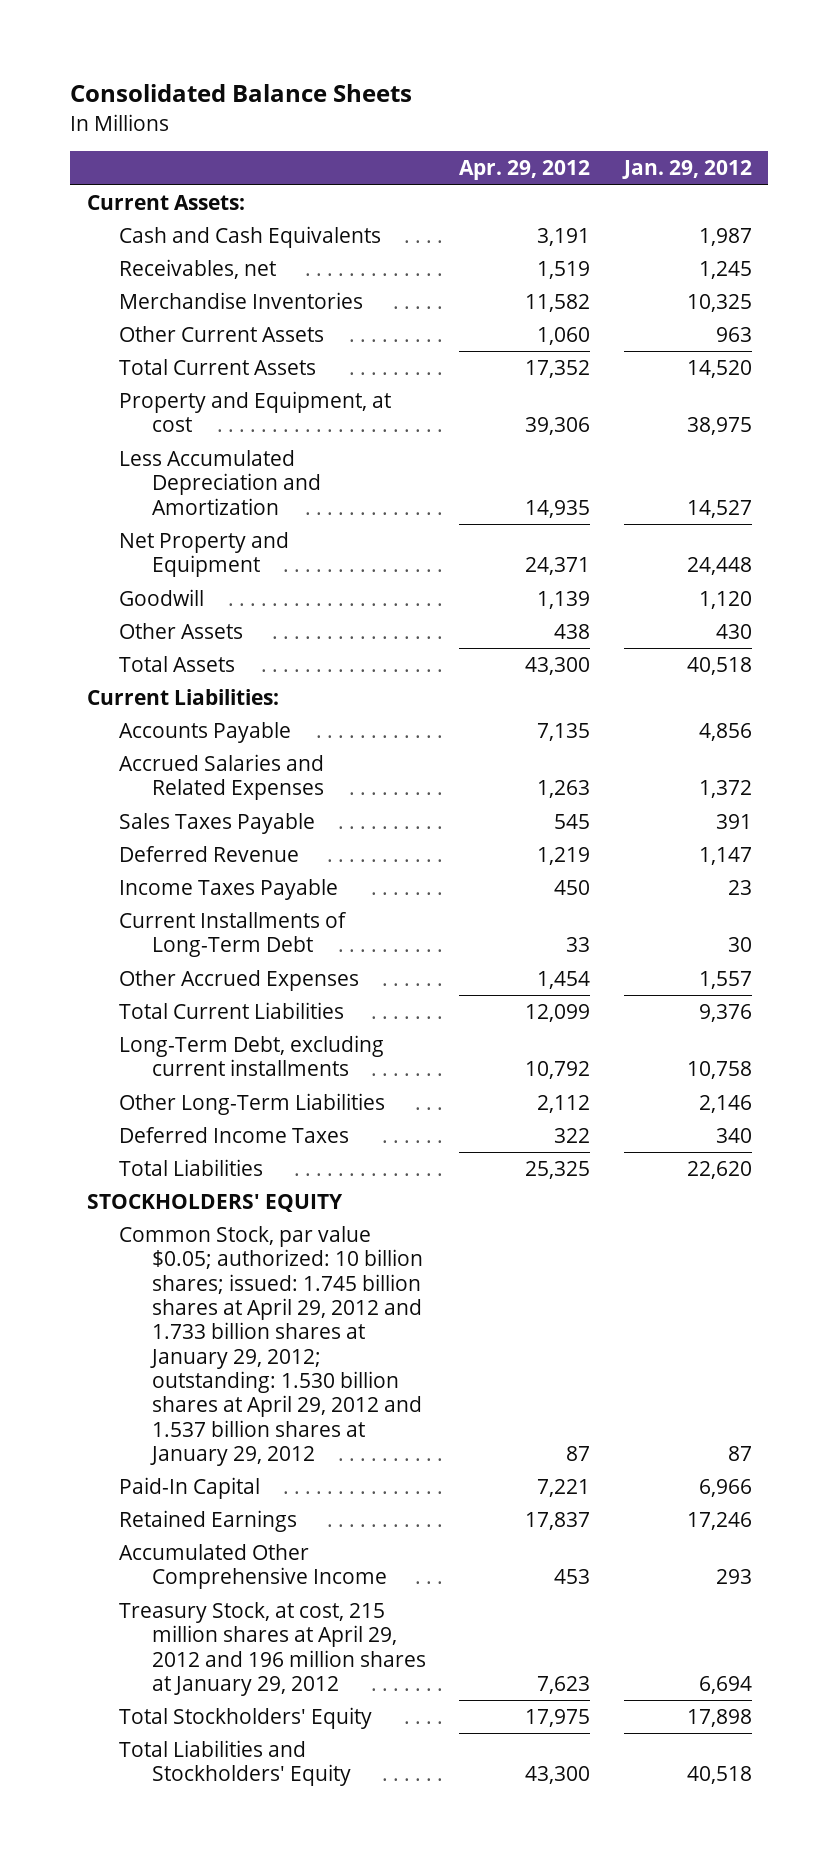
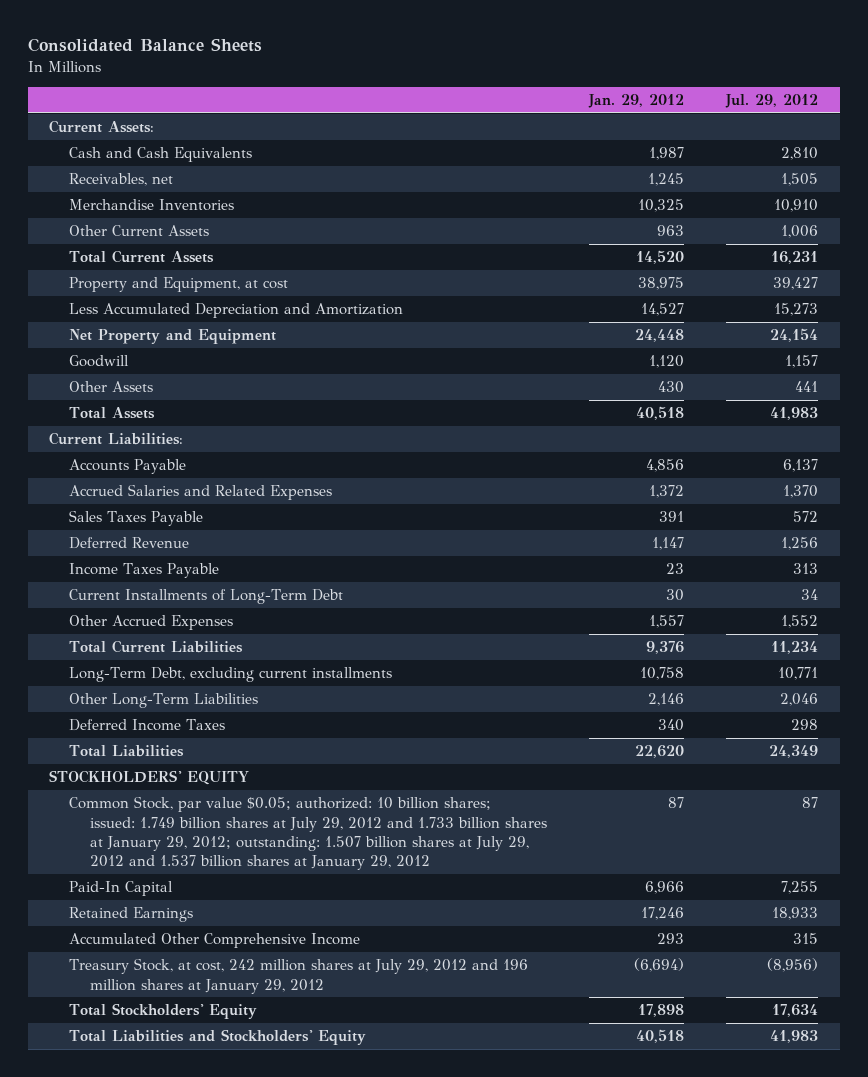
- | Apr. 29, 2012 | Jan. 29, 2012
+ | Jan. 29, 2012 | Jul. 29, 2012
- Common Stock, par value $0.05; authorized: 10 billion shares; issued: 1.745 billion shares at April 29, 2012 and 1.733 billion shares at January 29, 2012; outstanding: 1.530 billion shares at April 29, 2012 and 1.537 billion shares at January 29, 2012 | 87 | 87
+ Common Stock, par value $0.05; authorized: 10 billion shares; issued: 1.749 billion shares at July 29, 2012 and 1.733 billion shares at January 29, 2012; outstanding: 1.507 billion shares at July 29, 2012 and 1.537 billion shares at January 29, 2012 | 87 | 87
- Treasury Stock, at cost, 215 million shares at April 29, 2012 and 196 million shares at January 29, 2012 | 7,623 | 6,694
+ Treasury Stock, at cost, 242 million shares at July 29, 2012 and 196 million shares at January 29, 2012 | (6,694) | (8,956)

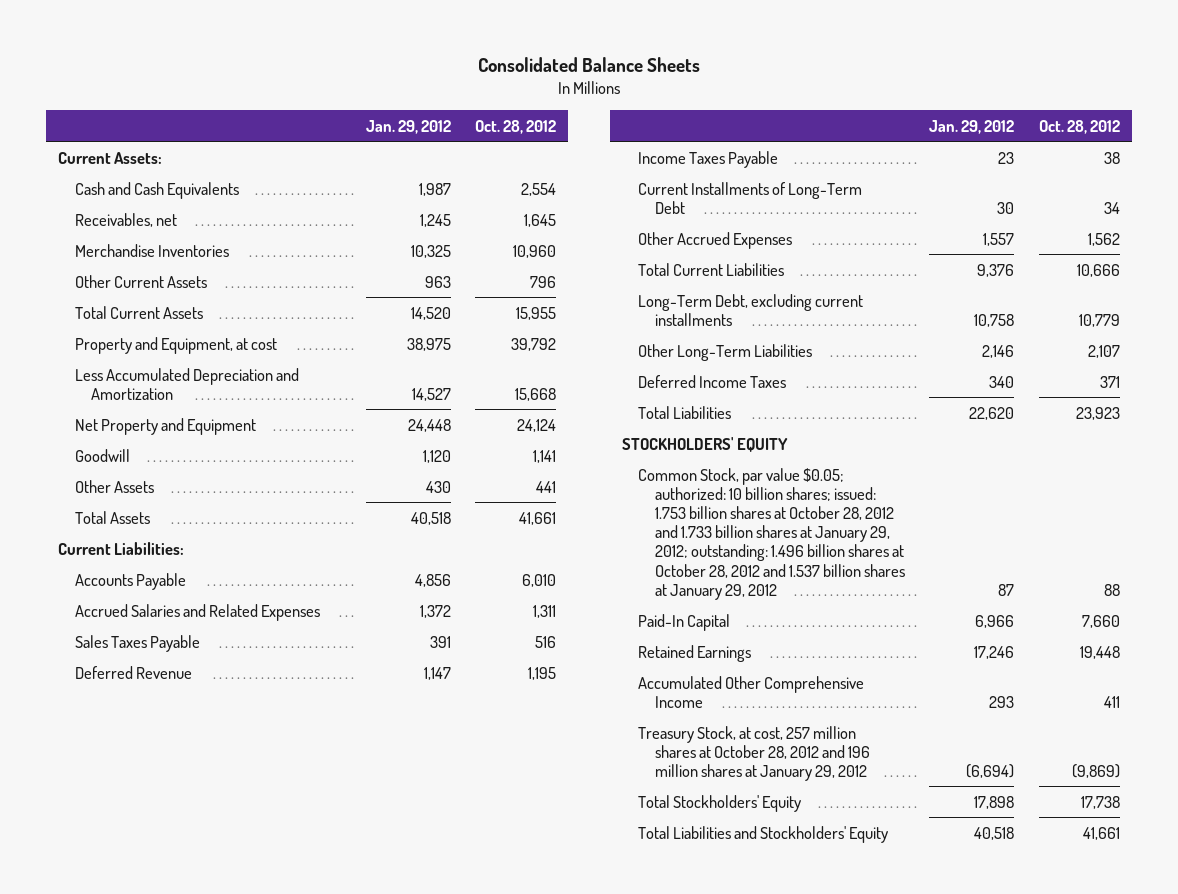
- | Jan. 29, 2012 | Jul. 29, 2012
+ | Jan. 29, 2012 | Oct. 28, 2012
- Common Stock, par value $0.05; authorized: 10 billion shares; issued: 1.749 billion shares at July 29, 2012 and 1.733 billion shares at January 29, 2012; outstanding: 1.507 billion shares at July 29, 2012 and 1.537 billion shares at January 29, 2012 | 87 | 87
+ Common Stock, par value $0.05; authorized: 10 billion shares; issued: 1.753 billion shares at October 28, 2012 and 1.733 billion shares at January 29, 2012; outstanding: 1.496 billion shares at October 28, 2012 and 1.537 billion shares at January 29, 2012 | 87 | 88
- Treasury Stock, at cost, 242 million shares at July 29, 2012 and 196 million shares at January 29, 2012 | (6,694) | (8,956)
+ Treasury Stock, at cost, 257 million shares at October 28, 2012 and 196 million shares at January 29, 2012 | (6,694) | (9,869)

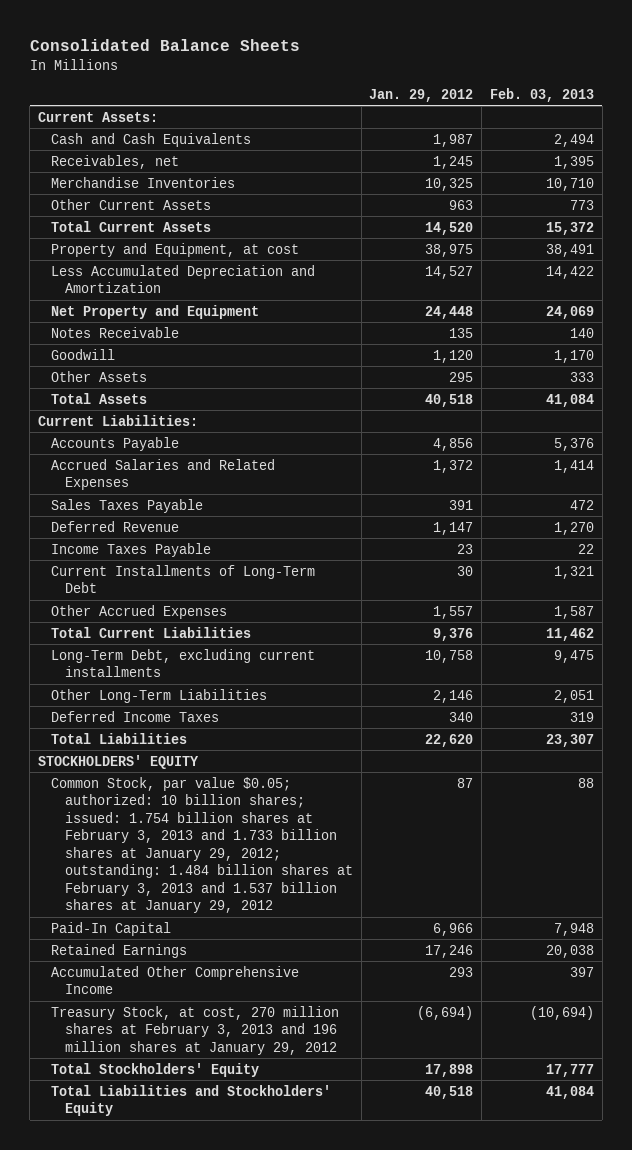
- | Jan. 29, 2012 | Oct. 28, 2012
+ | Jan. 29, 2012 | Feb. 03, 2013
+ Notes Receivable | 135 | 140
- Other Assets | 430 | 441
+ Other Assets | 295 | 333
- Common Stock, par value $0.05; authorized: 10 billion shares; issued: 1.753 billion shares at October 28, 2012 and 1.733 billion shares at January 29, 2012; outstanding: 1.496 billion shares at October 28, 2012 and 1.537 billion shares at January 29, 2012 | 87 | 88
+ Common Stock, par value $0.05; authorized: 10 billion shares; issued: 1.754 billion shares at February 3, 2013 and 1.733 billion shares at January 29, 2012; outstanding: 1.484 billion shares at February 3, 2013 and 1.537 billion shares at January 29, 2012 | 87 | 88
- Treasury Stock, at cost, 257 million shares at October 28, 2012 and 196 million shares at January 29, 2012 | (6,694) | (9,869)
+ Treasury Stock, at cost, 270 million shares at February 3, 2013 and 196 million shares at January 29, 2012 | (6,694) | (10,694)

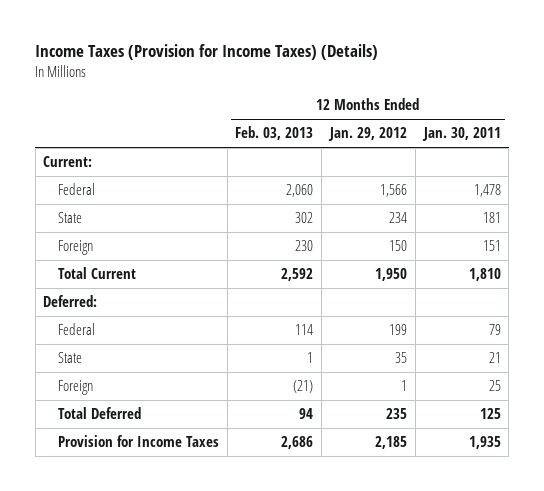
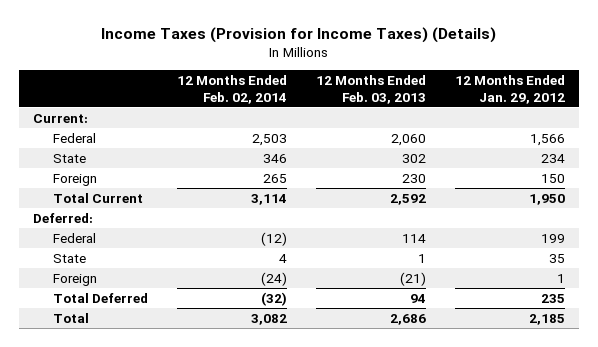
- | 12 Months Ended Feb. 03, 2013 | 12 Months Ended Jan. 29, 2012 | 12 Months Ended Jan. 30, 2011
+ | 12 Months Ended Feb. 02, 2014 | 12 Months Ended Feb. 03, 2013 | 12 Months Ended Jan. 29, 2012
- Provision for Income Taxes | 2,686 | 2,185 | 1,935
+ Total | 3,082 | 2,686 | 2,185

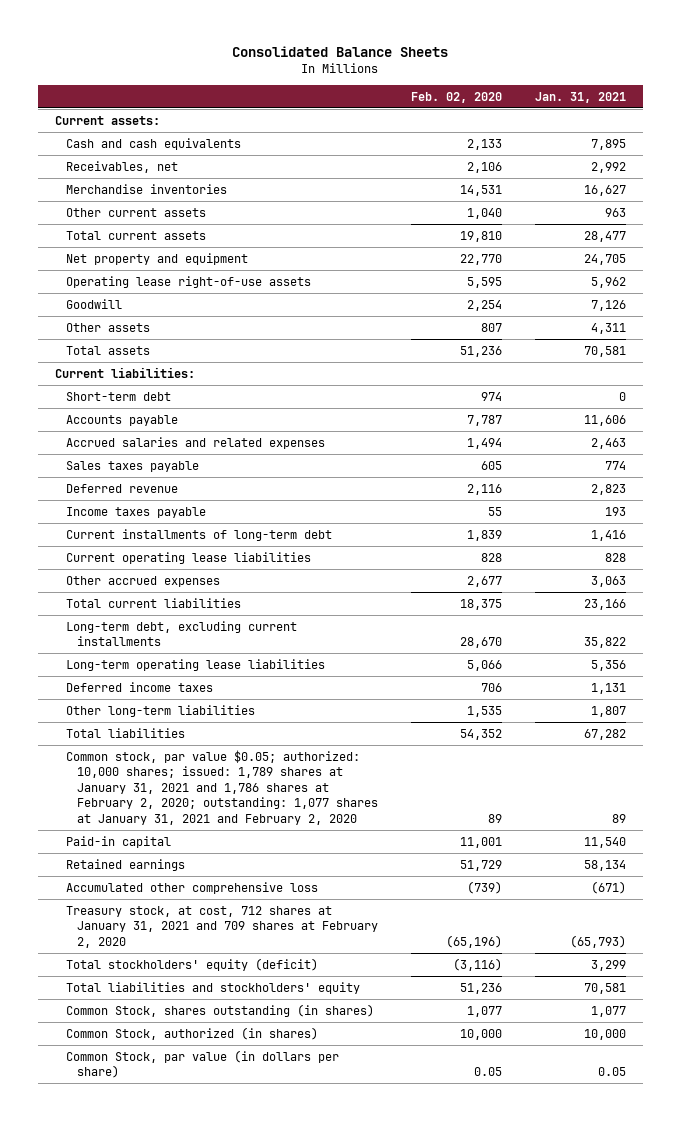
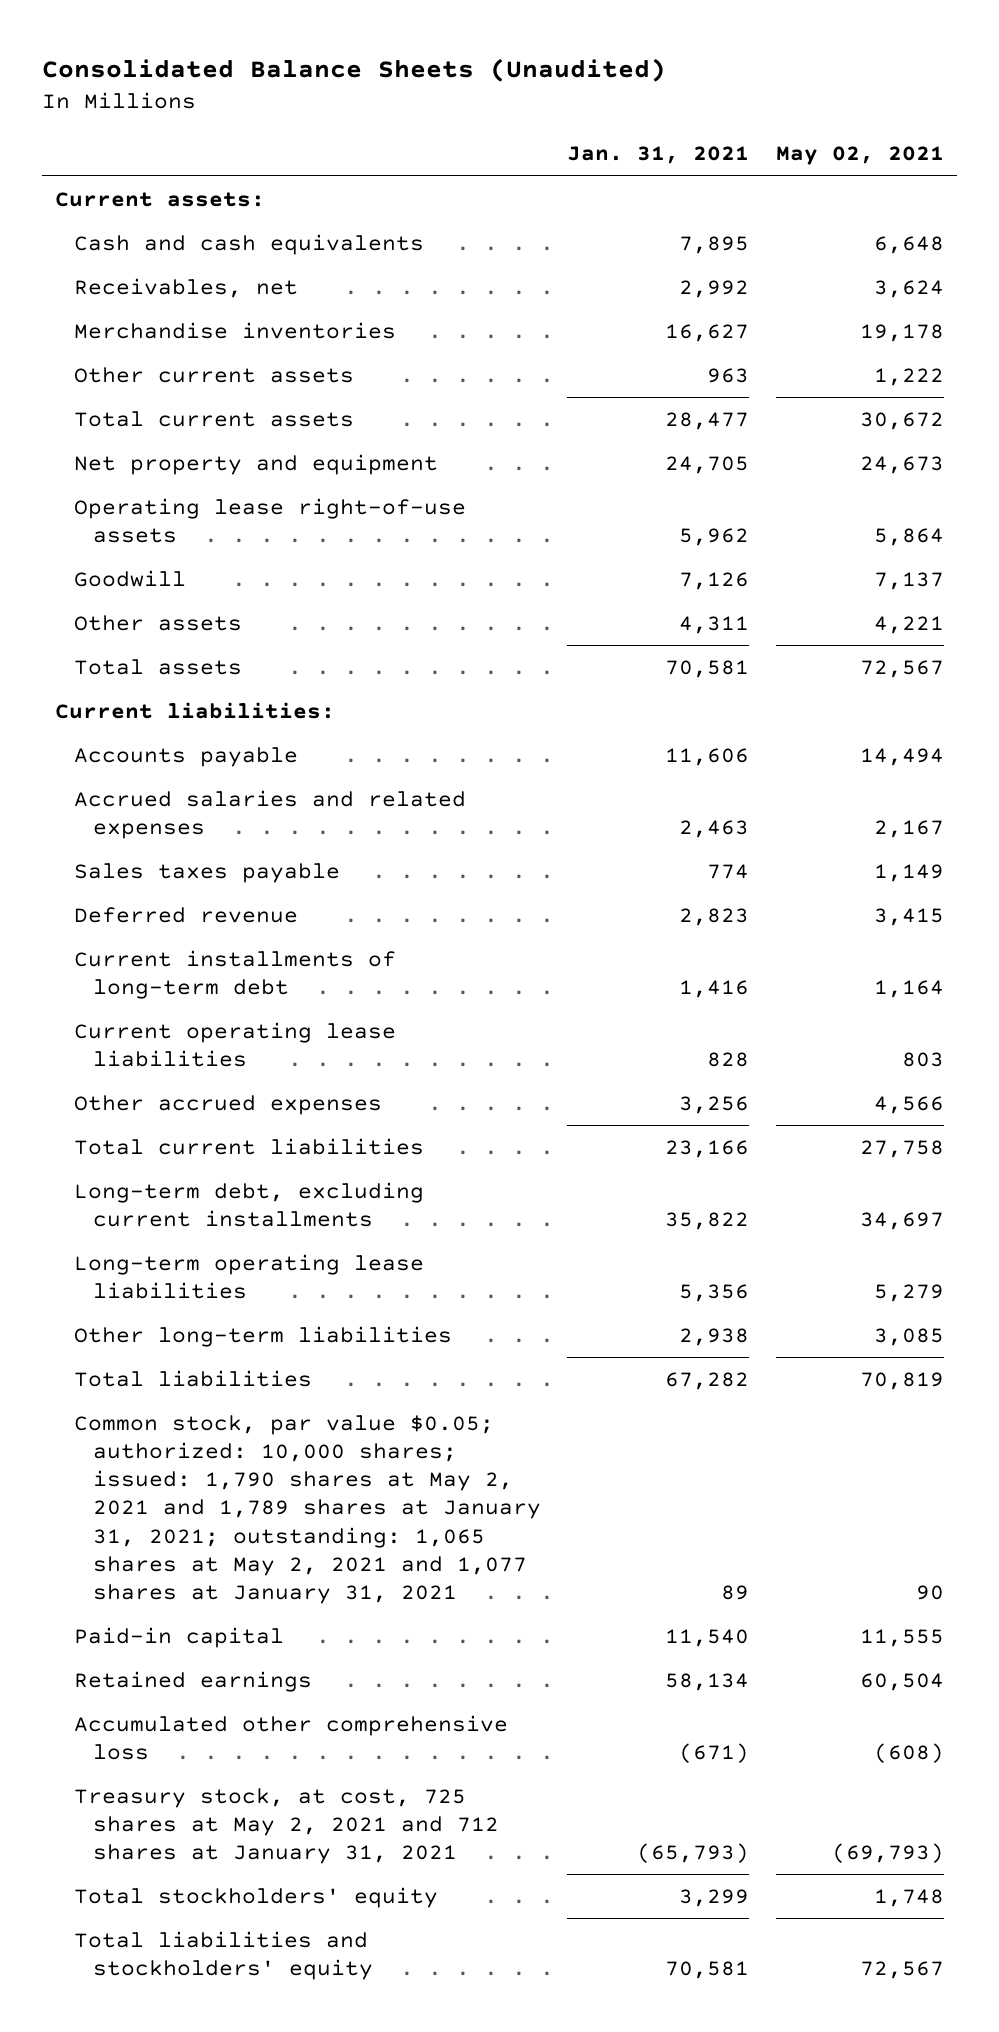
- Consolidated Balance Sheets
+ Consolidated Balance Sheets (Unaudited)
- | Feb. 02, 2020 | Jan. 31, 2021
+ | Jan. 31, 2021 | May 02, 2021
- Short-term debt | 974 | 0
- Income taxes payable | 55 | 193
- Other accrued expenses | 2,677 | 3,063
+ Other accrued expenses | 3,256 | 4,566
- Deferred income taxes | 706 | 1,131
- Other long-term liabilities | 1,535 | 1,807
+ Other long-term liabilities | 2,938 | 3,085
- Common stock, par value $0.05; authorized: 10,000 shares; issued: 1,789 shares at January 31, 2021 and 1,786 shares at February 2, 2020; outstanding: 1,077 shares at January 31, 2021 and February 2, 2020 | 89 | 89
+ Common stock, par value $0.05; authorized: 10,000 shares; issued: 1,790 shares at May 2, 2021 and 1,789 shares at January 31, 2021; outstanding: 1,065 shares at May 2, 2021 and 1,077 shares at January 31, 2021 | 89 | 90
- Treasury stock, at cost, 712 shares at January 31, 2021 and 709 shares at February 2, 2020 | (65,196) | (65,793)
- Total stockholders' equity (deficit) | (3,116) | 3,299
+ Treasury stock, at cost, 725 shares at May 2, 2021 and 712 shares at January 31, 2021 | (65,793) | (69,793)
+ Total stockholders' equity | 3,299 | 1,748
- Common Stock, shares outstanding (in shares) | 1,077 | 1,077
- Common Stock, authorized (in shares) | 10,000 | 10,000
- Common Stock, par value (in dollars per share) | 0.05 | 0.05

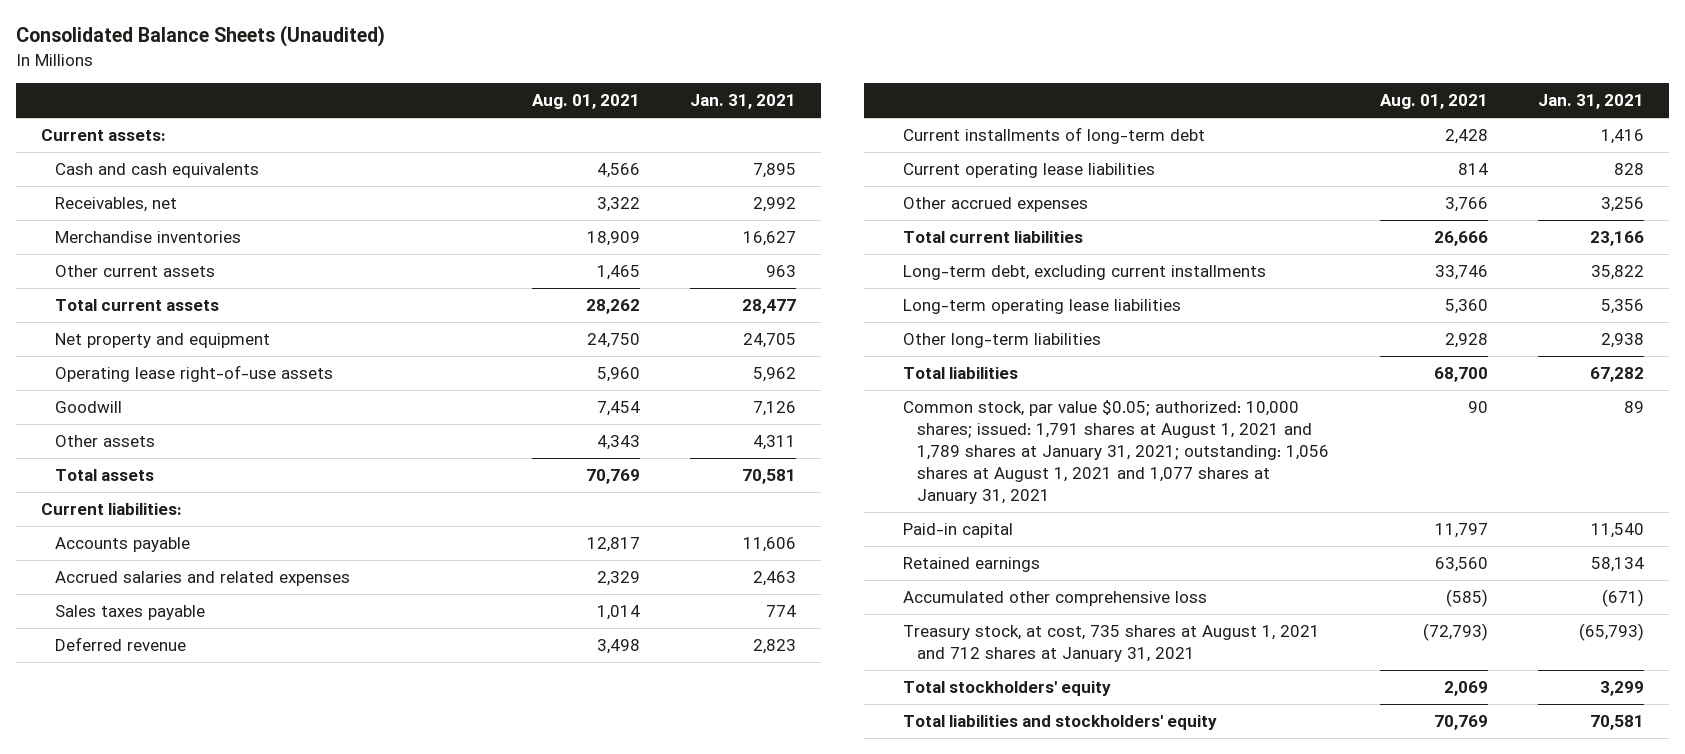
- | Jan. 31, 2021 | May 02, 2021
+ | Aug. 01, 2021 | Jan. 31, 2021
- Common stock, par value $0.05; authorized: 10,000 shares; issued: 1,790 shares at May 2, 2021 and 1,789 shares at January 31, 2021; outstanding: 1,065 shares at May 2, 2021 and 1,077 shares at January 31, 2021 | 89 | 90
+ Common stock, par value $0.05; authorized: 10,000 shares; issued: 1,791 shares at August 1, 2021 and 1,789 shares at January 31, 2021; outstanding: 1,056 shares at August 1, 2021 and 1,077 shares at January 31, 2021 | 90 | 89
- Treasury stock, at cost, 725 shares at May 2, 2021 and 712 shares at January 31, 2021 | (65,793) | (69,793)
+ Treasury stock, at cost, 735 shares at August 1, 2021 and 712 shares at January 31, 2021 | (72,793) | (65,793)

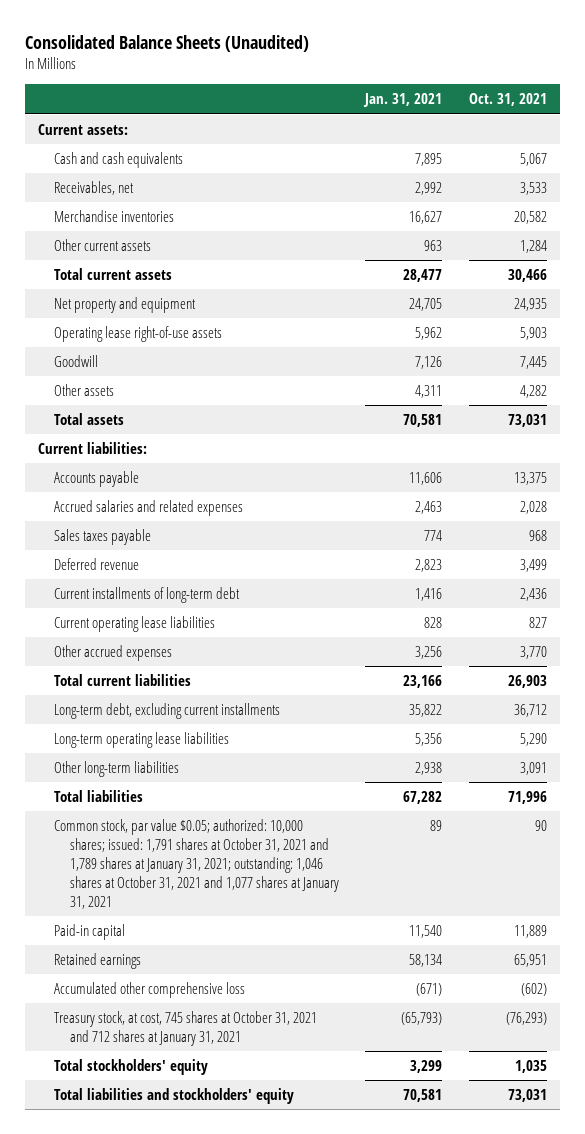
- | Aug. 01, 2021 | Jan. 31, 2021
+ | Jan. 31, 2021 | Oct. 31, 2021
- Common stock, par value $0.05; authorized: 10,000 shares; issued: 1,791 shares at August 1, 2021 and 1,789 shares at January 31, 2021; outstanding: 1,056 shares at August 1, 2021 and 1,077 shares at January 31, 2021 | 90 | 89
+ Common stock, par value $0.05; authorized: 10,000 shares; issued: 1,791 shares at October 31, 2021 and 1,789 shares at January 31, 2021; outstanding: 1,046 shares at October 31, 2021 and 1,077 shares at January 31, 2021 | 89 | 90
- Treasury stock, at cost, 735 shares at August 1, 2021 and 712 shares at January 31, 2021 | (72,793) | (65,793)
+ Treasury stock, at cost, 745 shares at October 31, 2021 and 712 shares at January 31, 2021 | (65,793) | (76,293)

